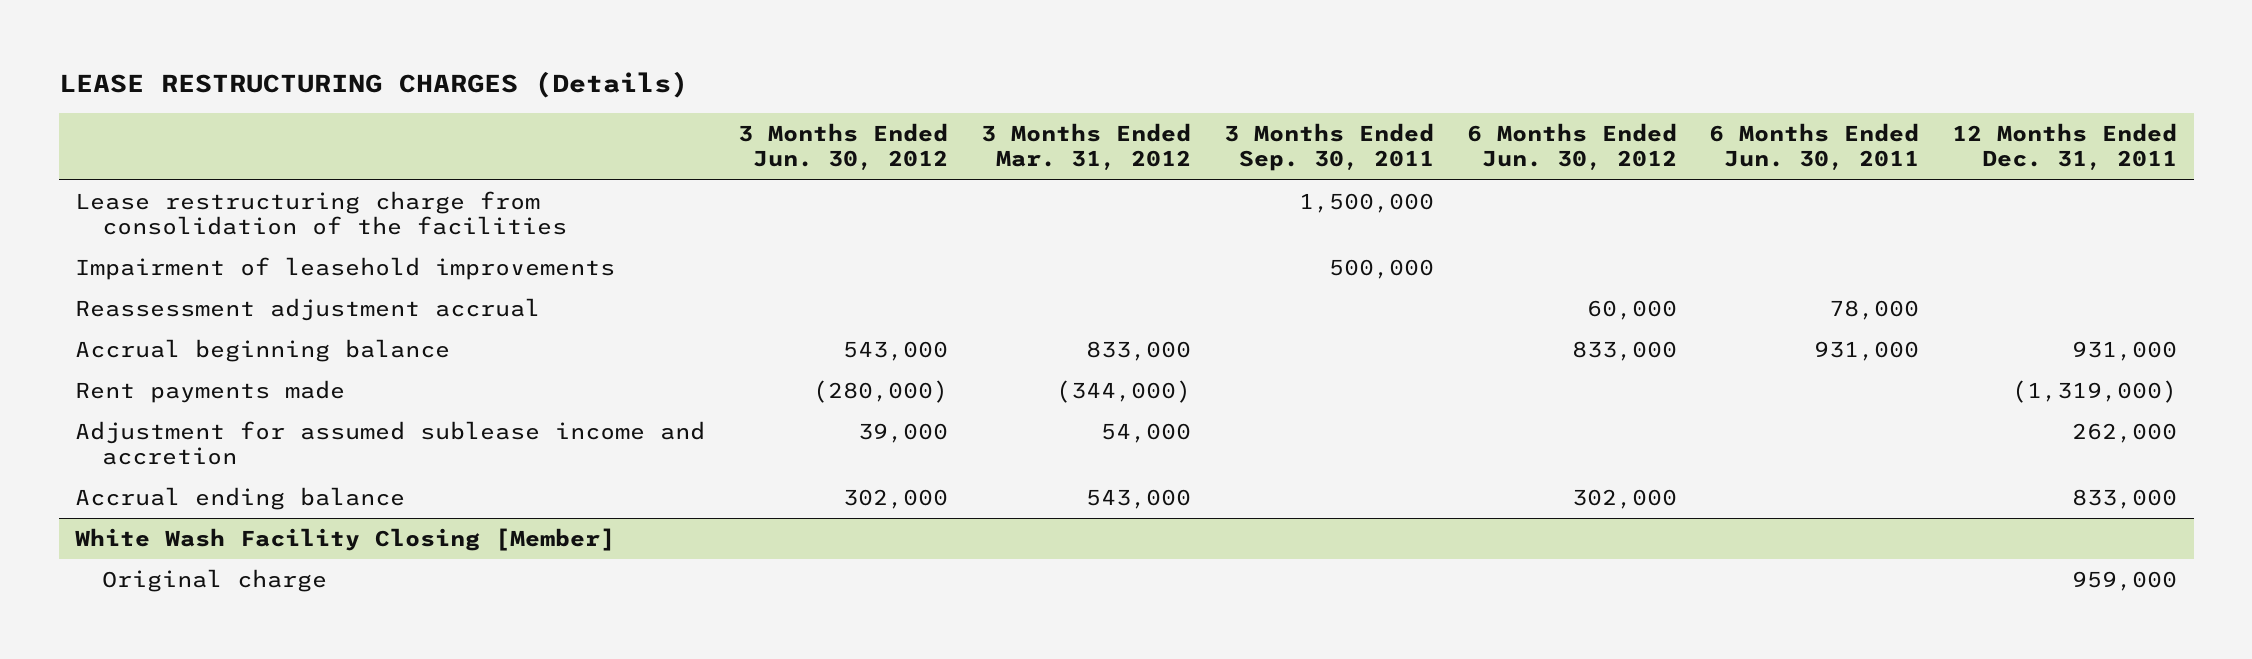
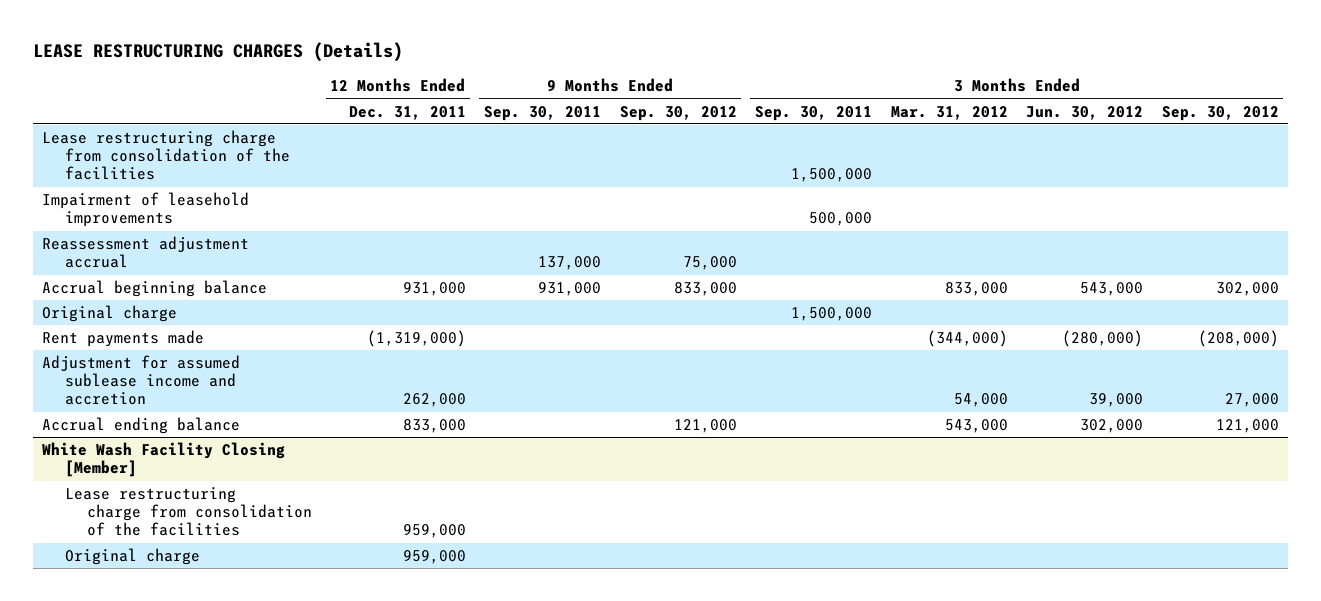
- | 3 Months Ended Jun. 30, 2012 | 3 Months Ended Mar. 31, 2012 | 3 Months Ended Sep. 30, 2011 | 6 Months Ended Jun. 30, 2012 | 6 Months Ended Jun. 30, 2011 | 12 Months Ended Dec. 31, 2011
+ | 12 Months Ended Dec. 31, 2011 | 9 Months Ended Sep. 30, 2011 | 9 Months Ended Sep. 30, 2012 | 3 Months Ended Sep. 30, 2011 | 3 Months Ended Mar. 31, 2012 | 3 Months Ended Jun. 30, 2012 | 3 Months Ended Sep. 30, 2012
+ Original charge | | | | 1,500,000 | | |
@ White Wash Facility Closing [Member]
+ Lease restructuring charge from consolidation of the facilities | 959,000 | | | | | |

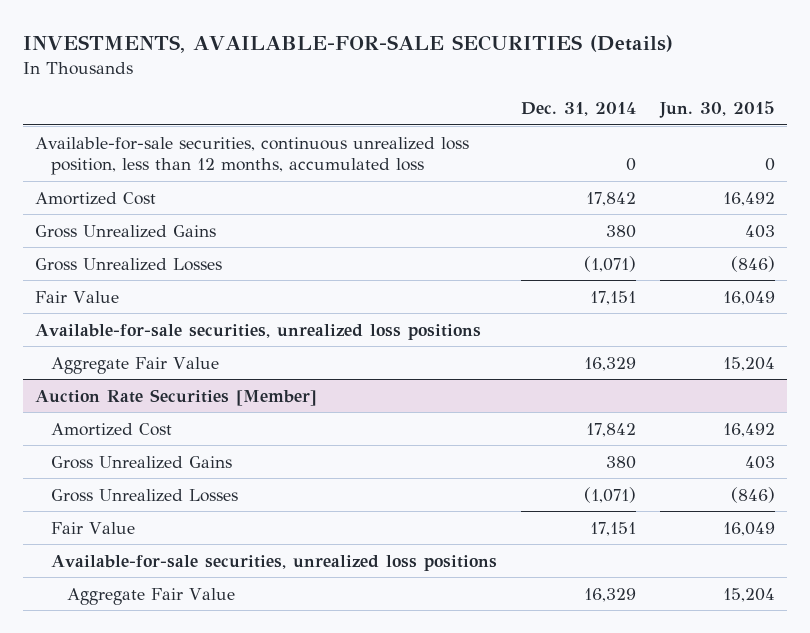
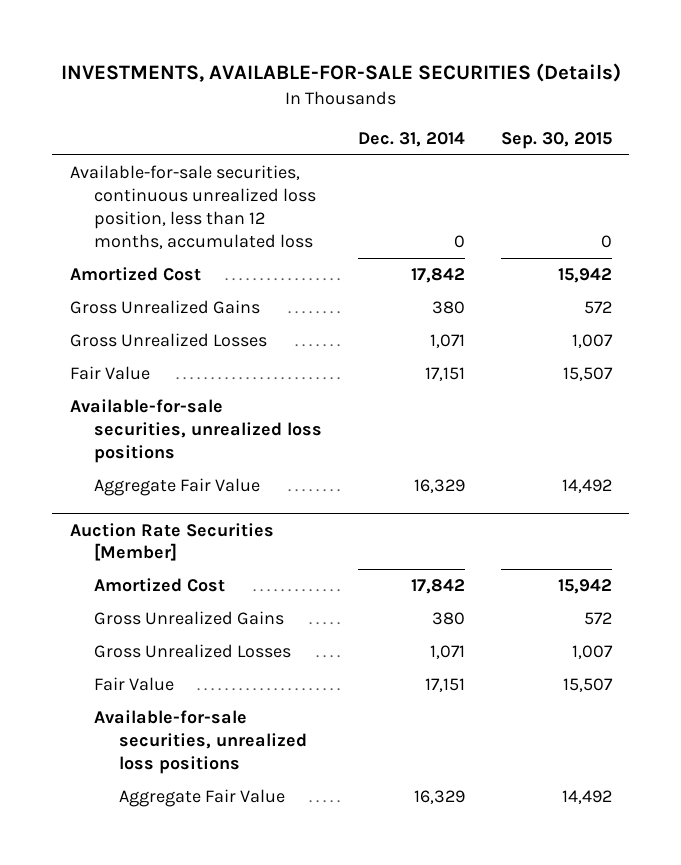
- | Dec. 31, 2014 | Jun. 30, 2015
+ | Dec. 31, 2014 | Sep. 30, 2015
- Gross Unrealized Losses | (1,071) | (846)
+ Gross Unrealized Losses | 1,071 | 1,007
@ Auction Rate Securities [Member]
- Gross Unrealized Losses | (1,071) | (846)
+ Gross Unrealized Losses | 1,071 | 1,007

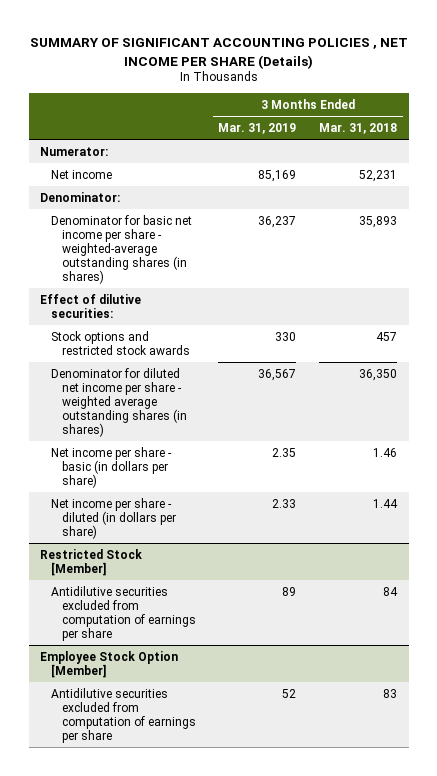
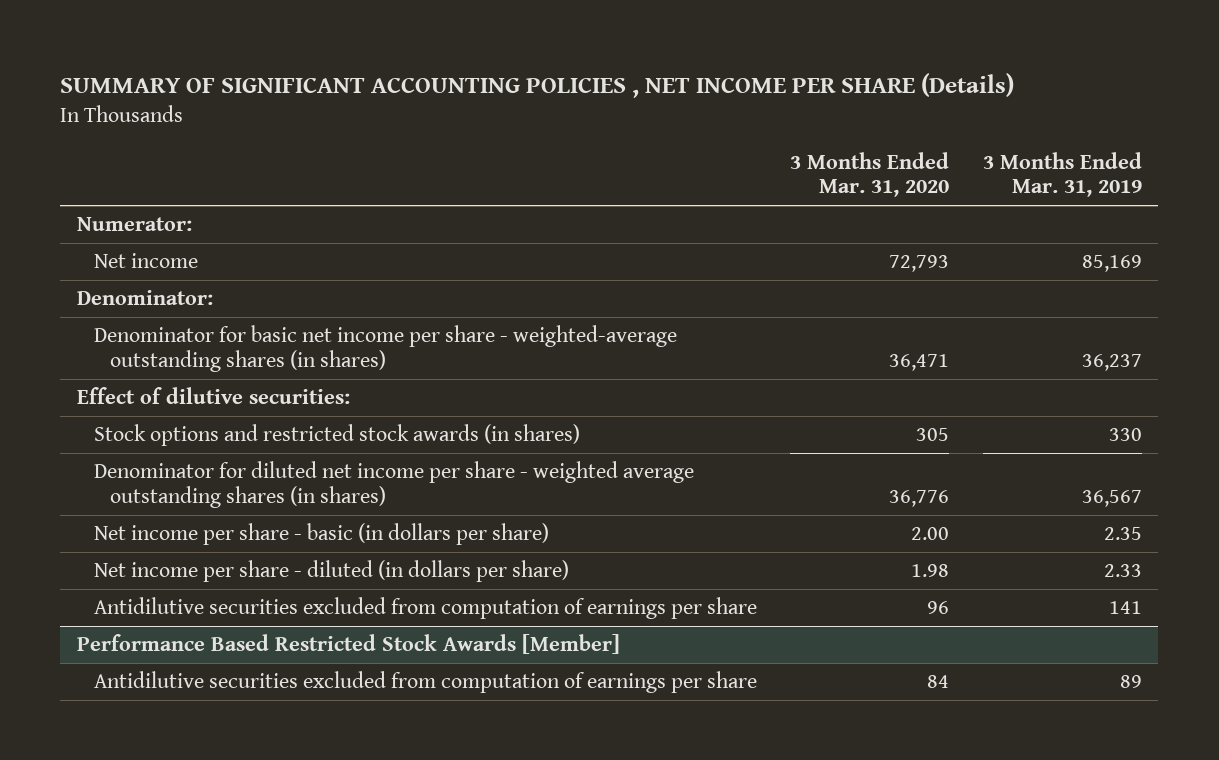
- | 3 Months Ended Mar. 31, 2019 | 3 Months Ended Mar. 31, 2018
+ | 3 Months Ended Mar. 31, 2020 | 3 Months Ended Mar. 31, 2019
- Stock options and restricted stock awards | 330 | 457
+ Stock options and restricted stock awards (in shares) | 305 | 330
- Restricted Stock [Member]
+ Antidilutive securities excluded from computation of earnings per share | 96 | 141
+ Performance Based Restricted Stock Awards [Member]
- Employee Stock Option [Member]
- Antidilutive securities excluded from computation of earnings per share | 52 | 83

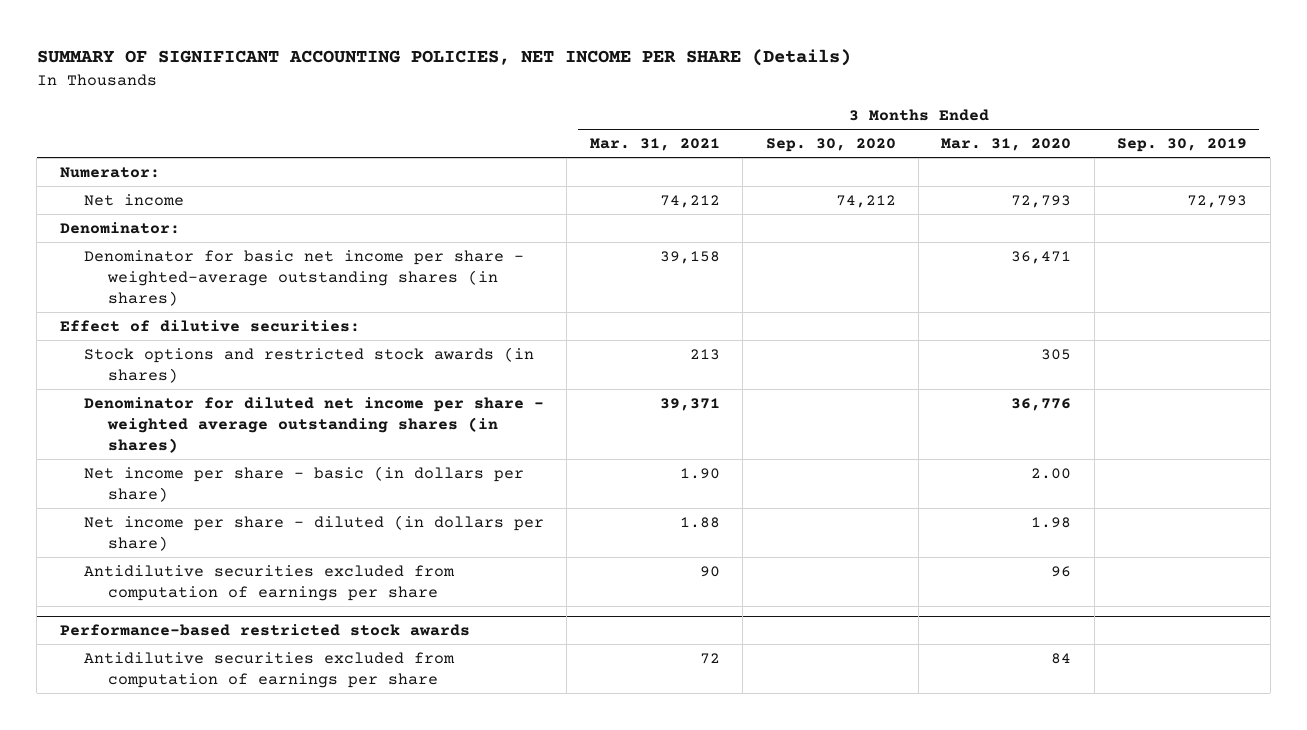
- SUMMARY OF SIGNIFICANT ACCOUNTING POLICIES , NET INCOME PER SHARE (Details)
+ SUMMARY OF SIGNIFICANT ACCOUNTING POLICIES, NET INCOME PER SHARE (Details)
- | 3 Months Ended Mar. 31, 2020 | 3 Months Ended Mar. 31, 2019
+ | 3 Months Ended Mar. 31, 2021 | 3 Months Ended Sep. 30, 2020 | 3 Months Ended Mar. 31, 2020 | 3 Months Ended Sep. 30, 2019
- Performance Based Restricted Stock Awards [Member]
+ Performance-based restricted stock awards

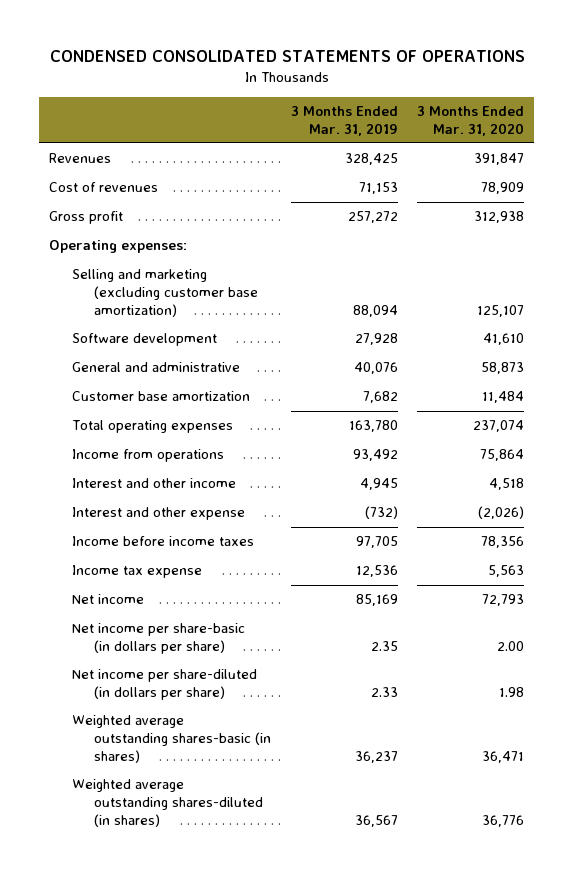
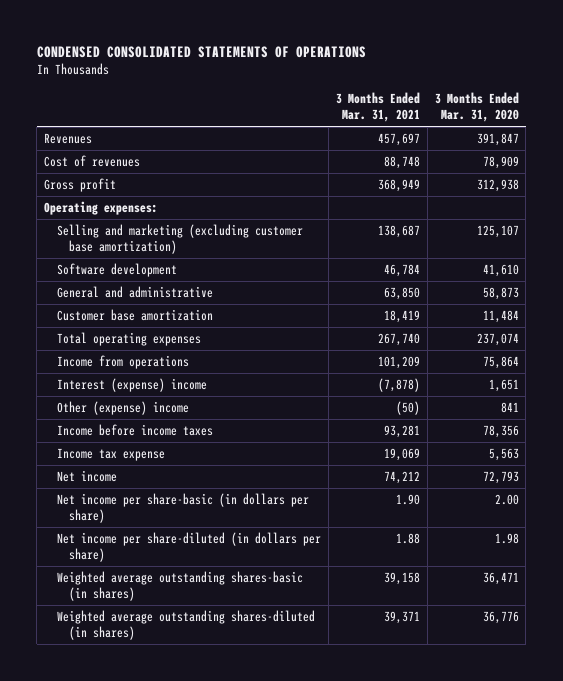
- | 3 Months Ended Mar. 31, 2019 | 3 Months Ended Mar. 31, 2020
+ | 3 Months Ended Mar. 31, 2021 | 3 Months Ended Mar. 31, 2020
- Interest and other income | 4,945 | 4,518
- Interest and other expense | (732) | (2,026)
+ Interest (expense) income | (7,878) | 1,651
+ Other (expense) income | (50) | 841

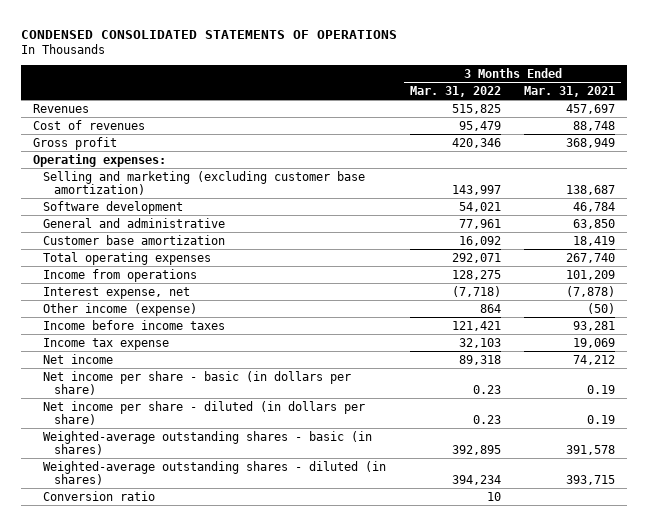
- | 3 Months Ended Mar. 31, 2021 | 3 Months Ended Mar. 31, 2020
+ | 3 Months Ended Mar. 31, 2022 | 3 Months Ended Mar. 31, 2021
- Interest (expense) income | (7,878) | 1,651
- Other (expense) income | (50) | 841
+ Interest expense, net | (7,718) | (7,878)
+ Other income (expense) | 864 | (50)
- Net income per share-basic (in dollars per share) | 1.90 | 2.00
- Net income per share-diluted (in dollars per share) | 1.88 | 1.98
- Weighted average outstanding shares-basic (in shares) | 39,158 | 36,471
- Weighted average outstanding shares-diluted (in shares) | 39,371 | 36,776
+ Net income per share - basic (in dollars per share) | 0.23 | 0.19
+ Net income per share - diluted (in dollars per share) | 0.23 | 0.19
+ Weighted-average outstanding shares - basic (in shares) | 392,895 | 391,578
+ Weighted-average outstanding shares - diluted (in shares) | 394,234 | 393,715
+ Conversion ratio | 10 |

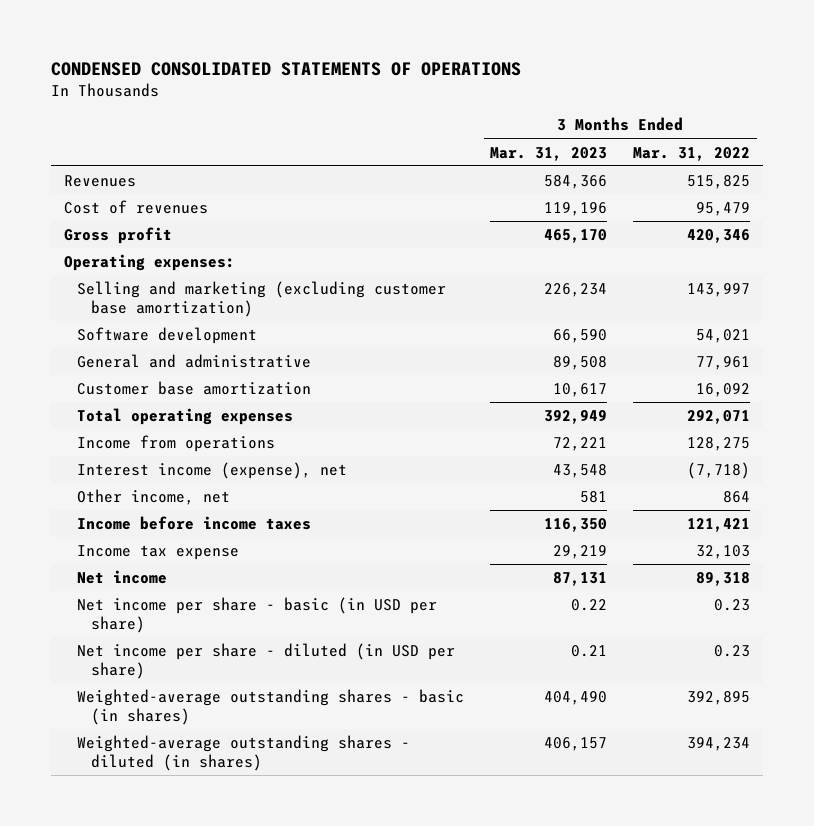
- | 3 Months Ended Mar. 31, 2022 | 3 Months Ended Mar. 31, 2021
+ | 3 Months Ended Mar. 31, 2023 | 3 Months Ended Mar. 31, 2022
- Interest expense, net | (7,718) | (7,878)
- Other income (expense) | 864 | (50)
+ Interest income (expense), net | 43,548 | (7,718)
+ Other income, net | 581 | 864
- Net income per share - basic (in dollars per share) | 0.23 | 0.19
- Net income per share - diluted (in dollars per share) | 0.23 | 0.19
+ Net income per share - basic (in USD per share) | 0.22 | 0.23
+ Net income per share - diluted (in USD per share) | 0.21 | 0.23
- Conversion ratio | 10 |

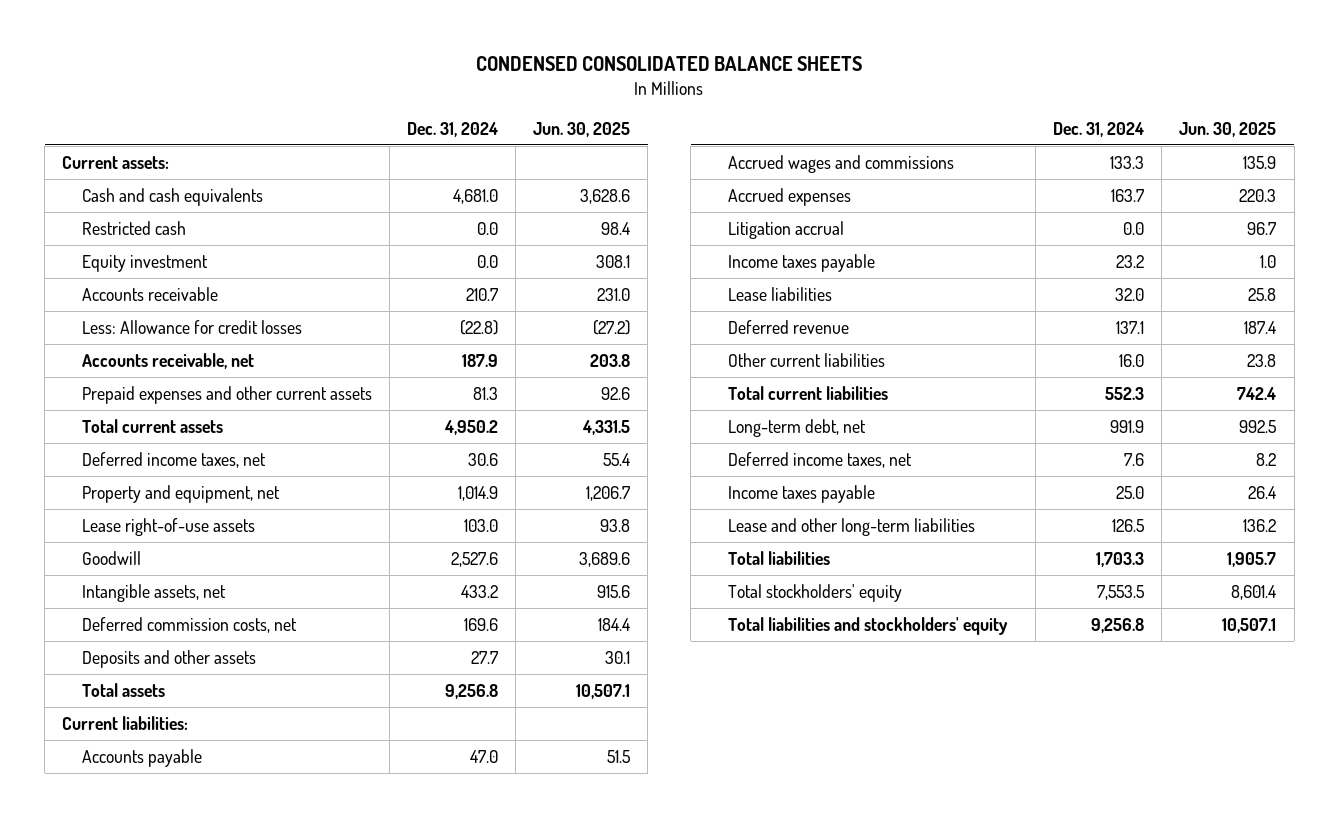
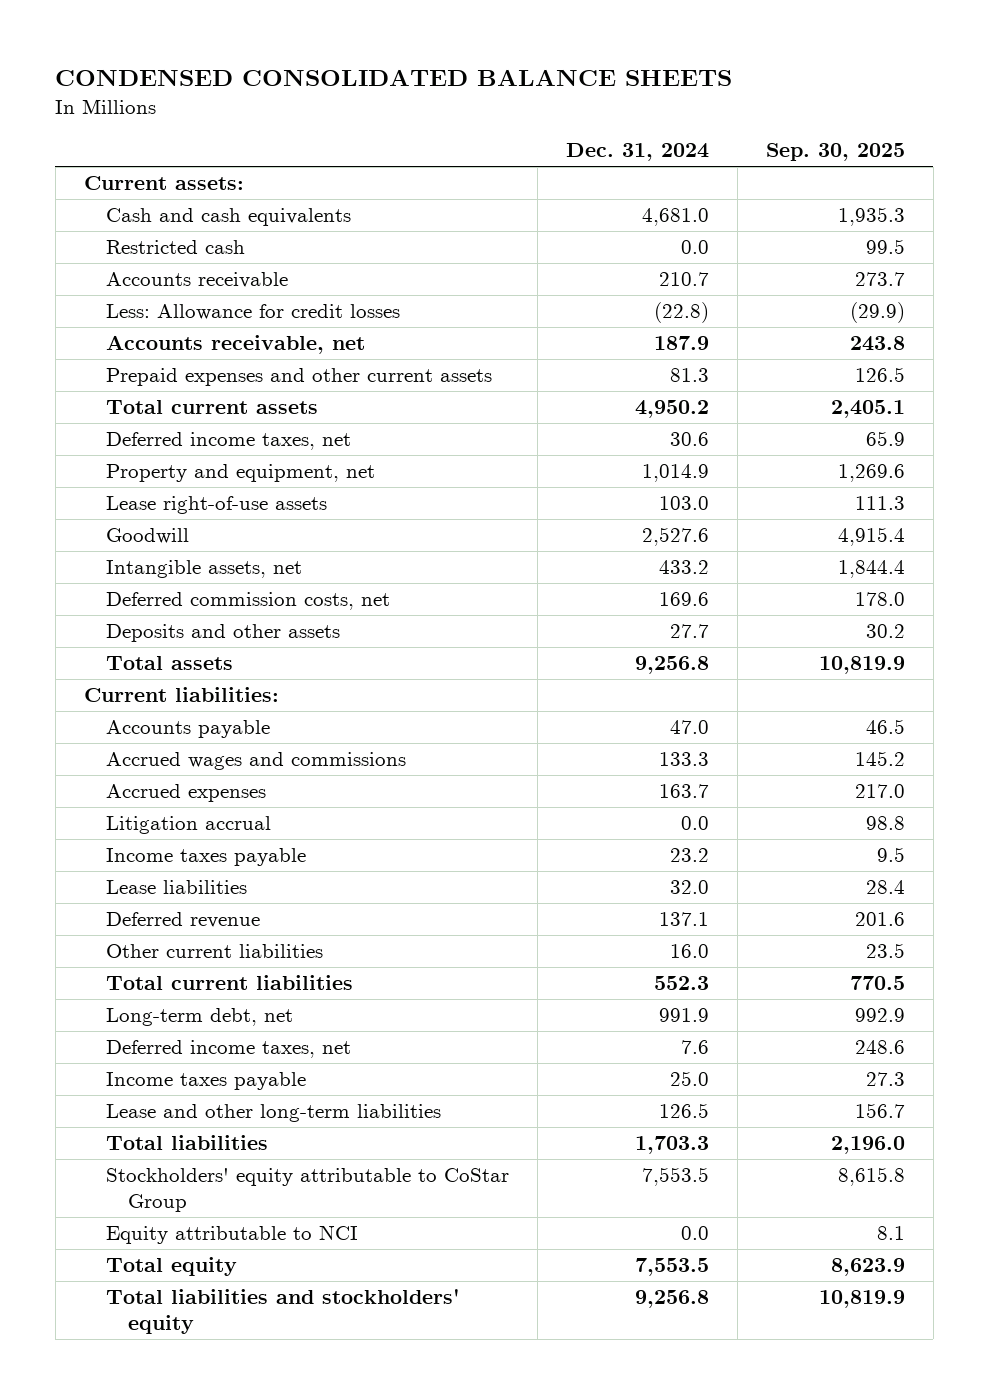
- | Dec. 31, 2024 | Jun. 30, 2025
+ | Dec. 31, 2024 | Sep. 30, 2025
- Equity investment | 0.0 | 308.1
- Total stockholders' equity | 7,553.5 | 8,601.4
+ Stockholders' equity attributable to CoStar Group | 7,553.5 | 8,615.8
+ Equity attributable to NCI | 0.0 | 8.1
+ Total equity | 7,553.5 | 8,623.9

